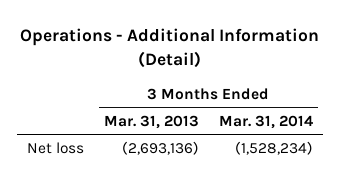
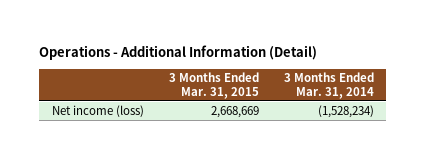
- | 3 Months Ended Mar. 31, 2013 | 3 Months Ended Mar. 31, 2014
+ | 3 Months Ended Mar. 31, 2015 | 3 Months Ended Mar. 31, 2014
- Net loss | (2,693,136) | (1,528,234)
+ Net income (loss) | 2,668,669 | (1,528,234)

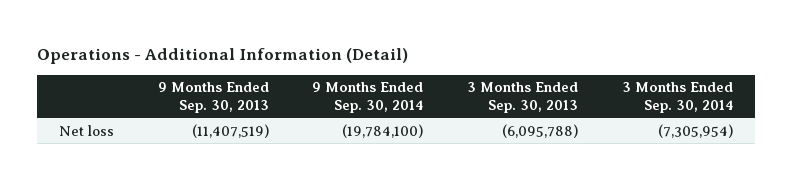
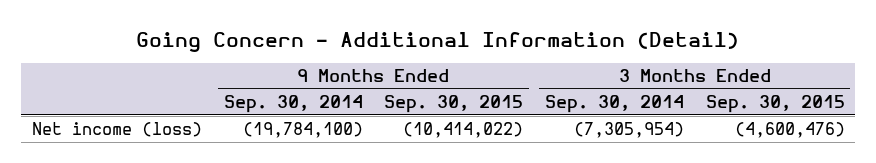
- Operations - Additional Information (Detail)
+ Going Concern - Additional Information (Detail)
- | 9 Months Ended Sep. 30, 2013 | 9 Months Ended Sep. 30, 2014 | 3 Months Ended Sep. 30, 2013 | 3 Months Ended Sep. 30, 2014
+ | 9 Months Ended Sep. 30, 2014 | 9 Months Ended Sep. 30, 2015 | 3 Months Ended Sep. 30, 2014 | 3 Months Ended Sep. 30, 2015
- Net loss | (11,407,519) | (19,784,100) | (6,095,788) | (7,305,954)
+ Net income (loss) | (19,784,100) | (10,414,022) | (7,305,954) | (4,600,476)

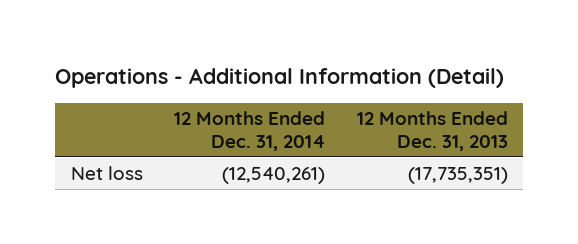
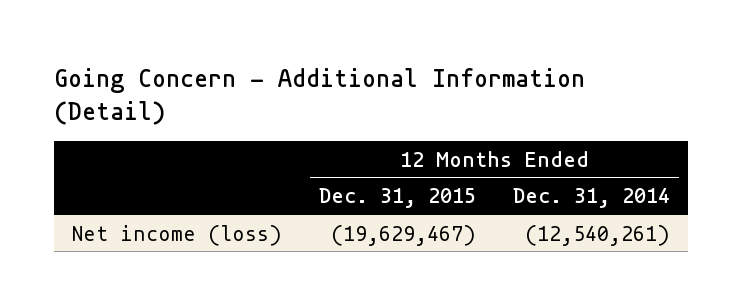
- Operations - Additional Information (Detail)
+ Going Concern - Additional Information (Detail)
- | 12 Months Ended Dec. 31, 2014 | 12 Months Ended Dec. 31, 2013
+ | 12 Months Ended Dec. 31, 2015 | 12 Months Ended Dec. 31, 2014
- Net loss | (12,540,261) | (17,735,351)
+ Net income (loss) | (19,629,467) | (12,540,261)

